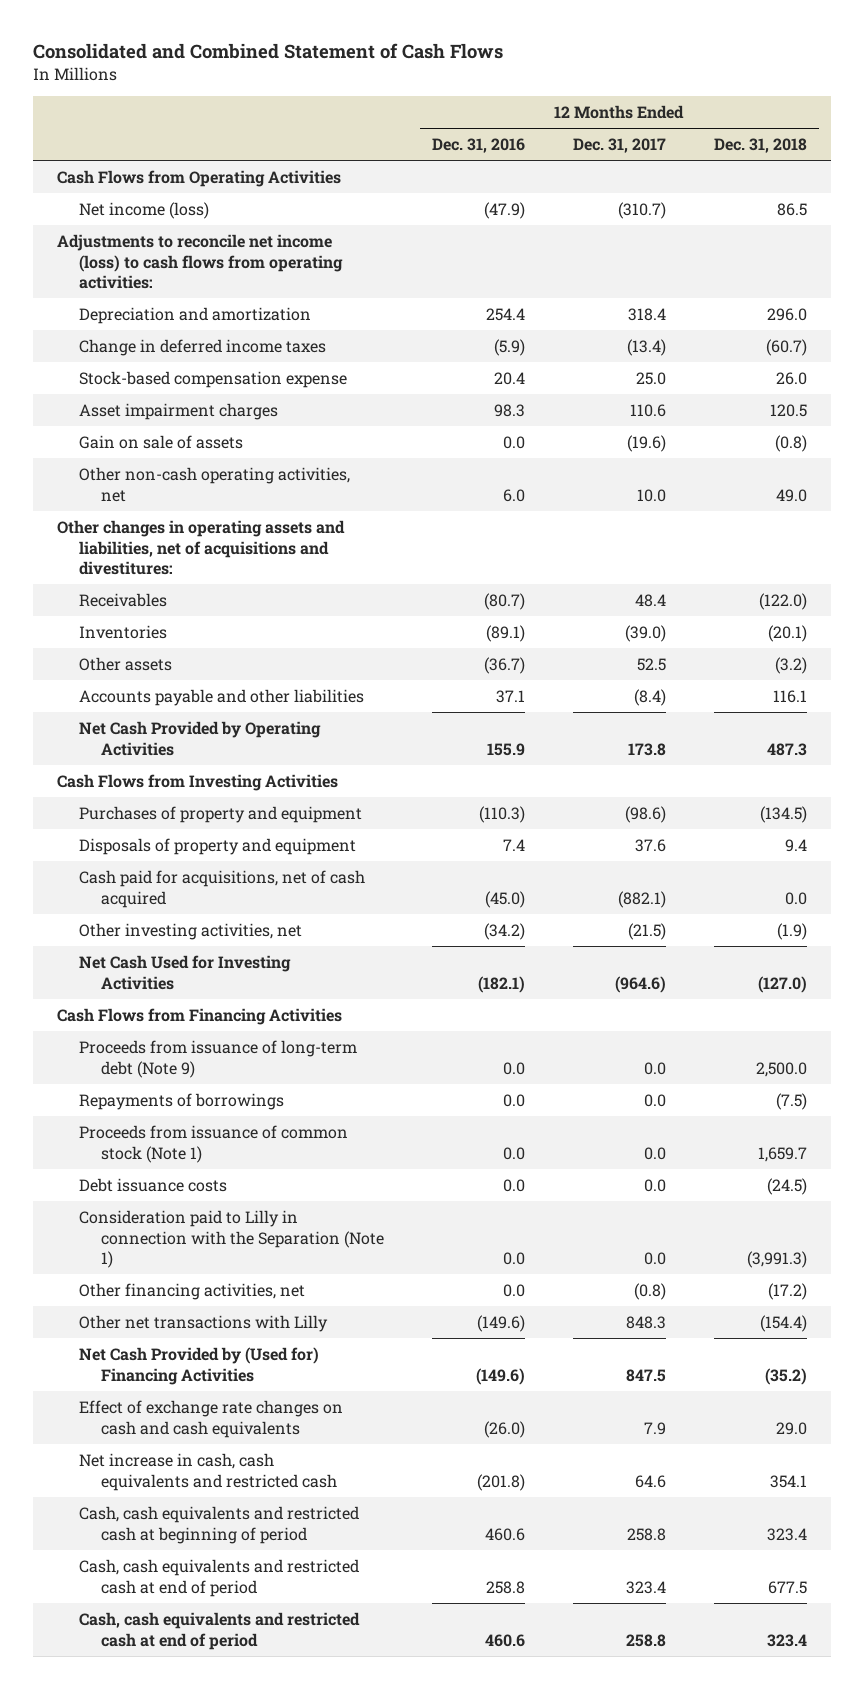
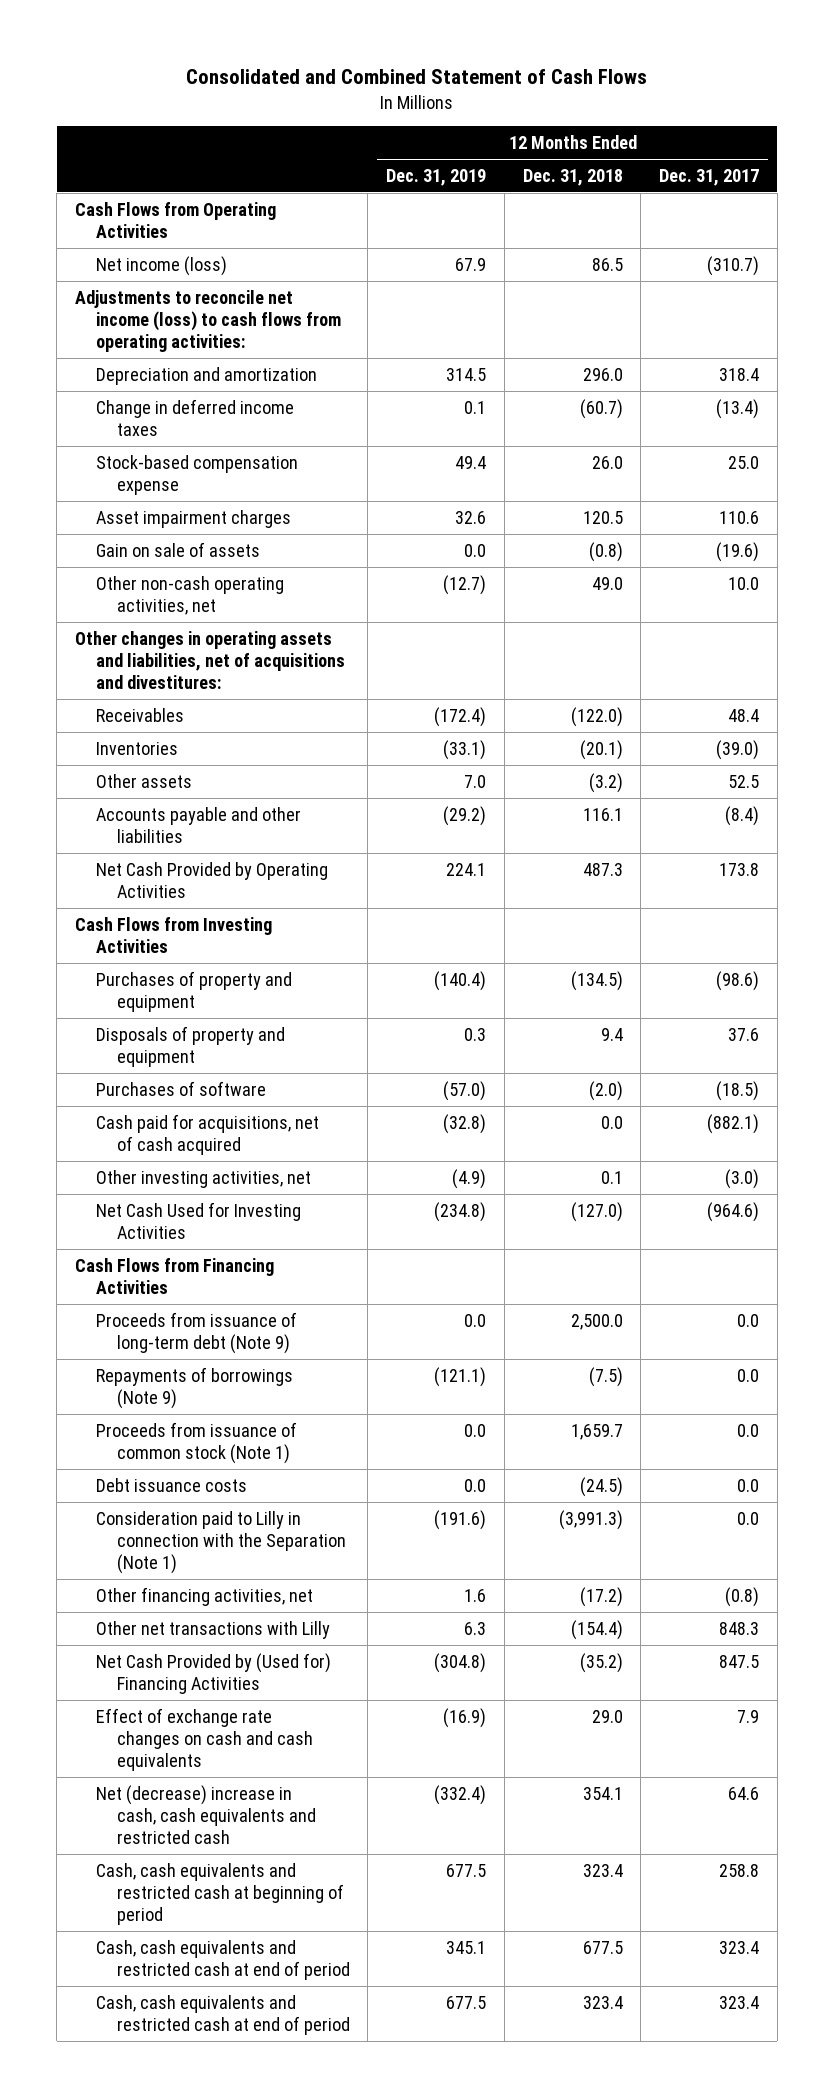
- | 12 Months Ended Dec. 31, 2016 | 12 Months Ended Dec. 31, 2017 | 12 Months Ended Dec. 31, 2018
+ | 12 Months Ended Dec. 31, 2019 | 12 Months Ended Dec. 31, 2018 | 12 Months Ended Dec. 31, 2017
+ Purchases of software | (57.0) | (2.0) | (18.5)
- Other investing activities, net | (34.2) | (21.5) | (1.9)
+ Other investing activities, net | (4.9) | 0.1 | (3.0)
- Repayments of borrowings | 0.0 | 0.0 | (7.5)
+ Repayments of borrowings (Note 9) | (121.1) | (7.5) | 0.0
- Net increase in cash, cash equivalents and restricted cash | (201.8) | 64.6 | 354.1
+ Net (decrease) increase in cash, cash equivalents and restricted cash | (332.4) | 354.1 | 64.6
- Cash, cash equivalents and restricted cash at end of period | 460.6 | 258.8 | 323.4
+ Cash, cash equivalents and restricted cash at end of period | 677.5 | 323.4 | 323.4

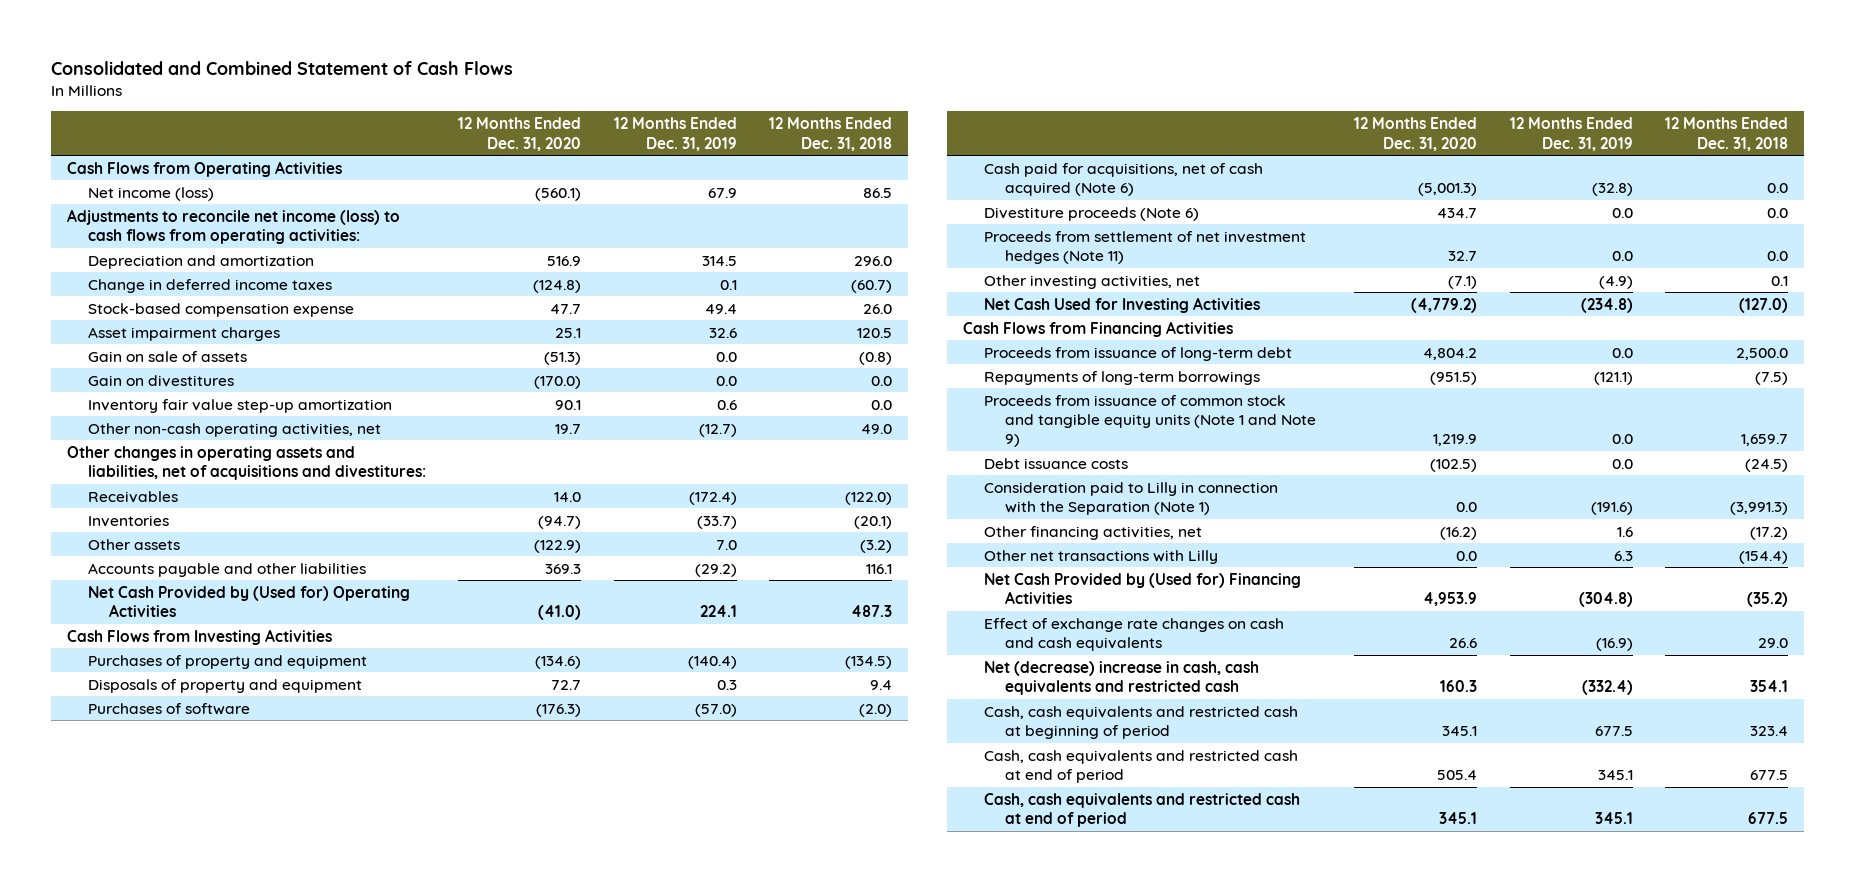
- | 12 Months Ended Dec. 31, 2019 | 12 Months Ended Dec. 31, 2018 | 12 Months Ended Dec. 31, 2017
+ | 12 Months Ended Dec. 31, 2020 | 12 Months Ended Dec. 31, 2019 | 12 Months Ended Dec. 31, 2018
+ Gain on divestitures | (170.0) | 0.0 | 0.0
+ Inventory fair value step-up amortization | 90.1 | 0.6 | 0.0
- Inventories | (33.1) | (20.1) | (39.0)
+ Inventories | (94.7) | (33.7) | (20.1)
- Net Cash Provided by Operating Activities | 224.1 | 487.3 | 173.8
+ Net Cash Provided by (Used for) Operating Activities | (41.0) | 224.1 | 487.3
- Cash paid for acquisitions, net of cash acquired | (32.8) | 0.0 | (882.1)
+ Cash paid for acquisitions, net of cash acquired (Note 6) | (5,001.3) | (32.8) | 0.0
+ Divestiture proceeds (Note 6) | 434.7 | 0.0 | 0.0
+ Proceeds from settlement of net investment hedges (Note 11) | 32.7 | 0.0 | 0.0
- Proceeds from issuance of long-term debt (Note 9) | 0.0 | 2,500.0 | 0.0
- Repayments of borrowings (Note 9) | (121.1) | (7.5) | 0.0
- Proceeds from issuance of common stock (Note 1) | 0.0 | 1,659.7 | 0.0
+ Proceeds from issuance of long-term debt | 4,804.2 | 0.0 | 2,500.0
+ Repayments of long-term borrowings | (951.5) | (121.1) | (7.5)
+ Proceeds from issuance of common stock and tangible equity units (Note 1 and Note 9) | 1,219.9 | 0.0 | 1,659.7
- Cash, cash equivalents and restricted cash at end of period | 677.5 | 323.4 | 323.4
+ Cash, cash equivalents and restricted cash at end of period | 345.1 | 345.1 | 677.5

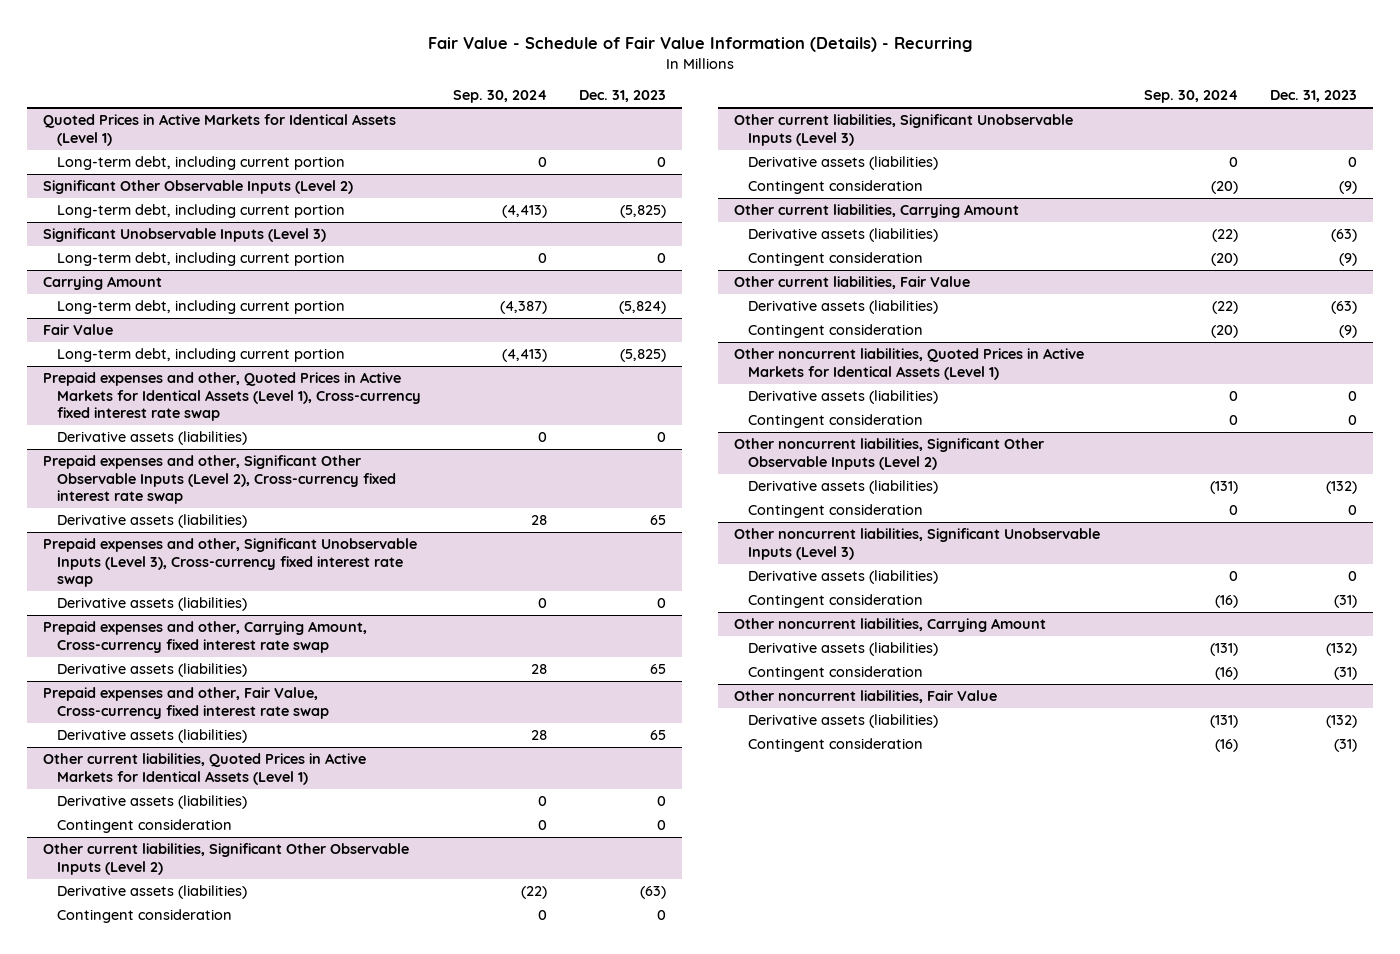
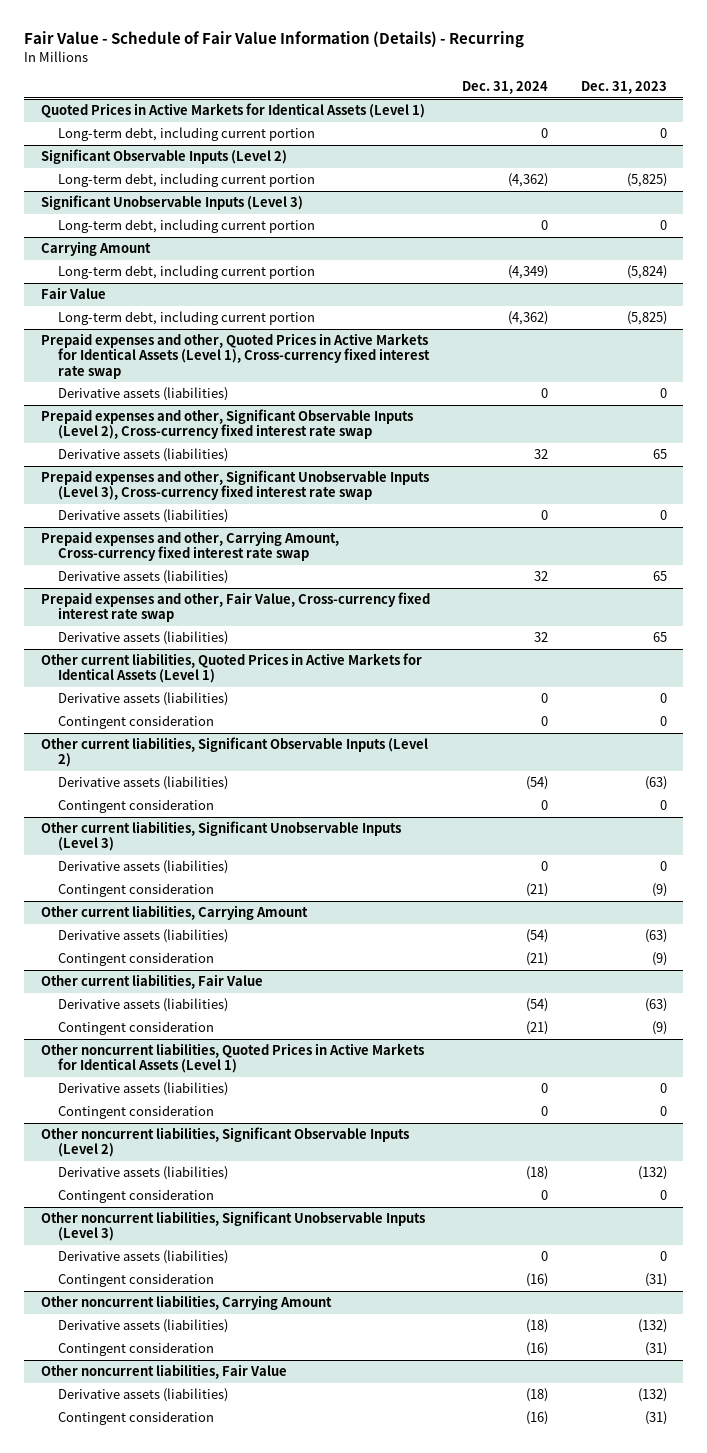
- | Sep. 30, 2024 | Dec. 31, 2023
+ | Dec. 31, 2024 | Dec. 31, 2023
- Significant Other Observable Inputs (Level 2)
+ Significant Observable Inputs (Level 2)
- Prepaid expenses and other, Significant Other Observable Inputs (Level 2), Cross-currency fixed interest rate swap
+ Prepaid expenses and other, Significant Observable Inputs (Level 2), Cross-currency fixed interest rate swap
- Other current liabilities, Significant Other Observable Inputs (Level 2)
+ Other current liabilities, Significant Observable Inputs (Level 2)
- Other noncurrent liabilities, Significant Other Observable Inputs (Level 2)
+ Other noncurrent liabilities, Significant Observable Inputs (Level 2)

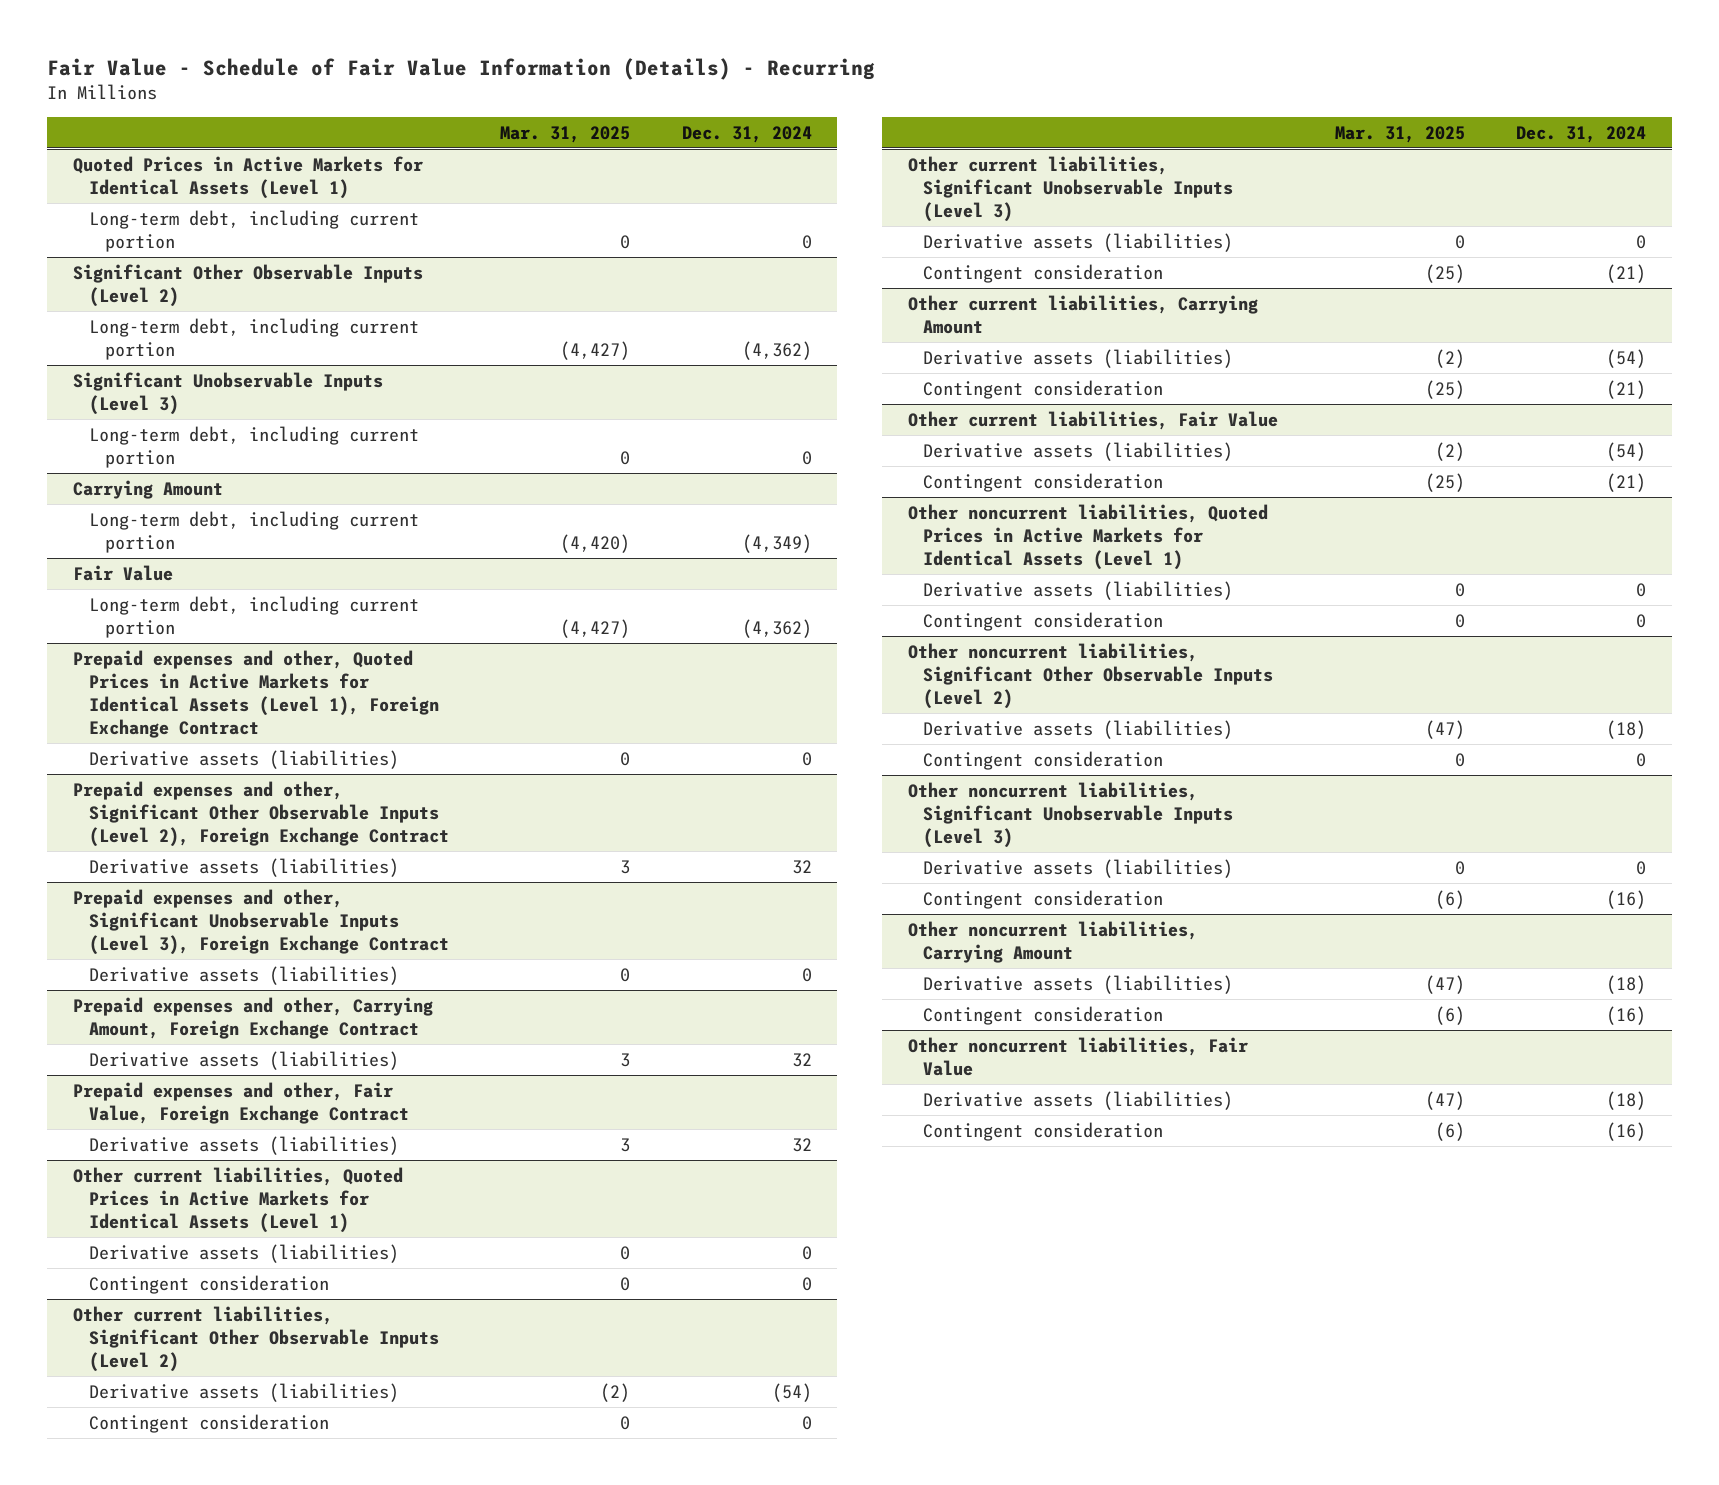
- | Dec. 31, 2024 | Dec. 31, 2023
+ | Mar. 31, 2025 | Dec. 31, 2024
- Significant Observable Inputs (Level 2)
+ Significant Other Observable Inputs (Level 2)
- Prepaid expenses and other, Quoted Prices in Active Markets for Identical Assets (Level 1), Cross-currency fixed interest rate swap
+ Prepaid expenses and other, Quoted Prices in Active Markets for Identical Assets (Level 1), Foreign Exchange Contract
- Prepaid expenses and other, Significant Observable Inputs (Level 2), Cross-currency fixed interest rate swap
+ Prepaid expenses and other, Significant Other Observable Inputs (Level 2), Foreign Exchange Contract
- Prepaid expenses and other, Significant Unobservable Inputs (Level 3), Cross-currency fixed interest rate swap
+ Prepaid expenses and other, Significant Unobservable Inputs (Level 3), Foreign Exchange Contract
- Prepaid expenses and other, Carrying Amount, Cross-currency fixed interest rate swap
+ Prepaid expenses and other, Carrying Amount, Foreign Exchange Contract
- Prepaid expenses and other, Fair Value, Cross-currency fixed interest rate swap
+ Prepaid expenses and other, Fair Value, Foreign Exchange Contract
- Other current liabilities, Significant Observable Inputs (Level 2)
+ Other current liabilities, Significant Other Observable Inputs (Level 2)
- Other noncurrent liabilities, Significant Observable Inputs (Level 2)
+ Other noncurrent liabilities, Significant Other Observable Inputs (Level 2)

